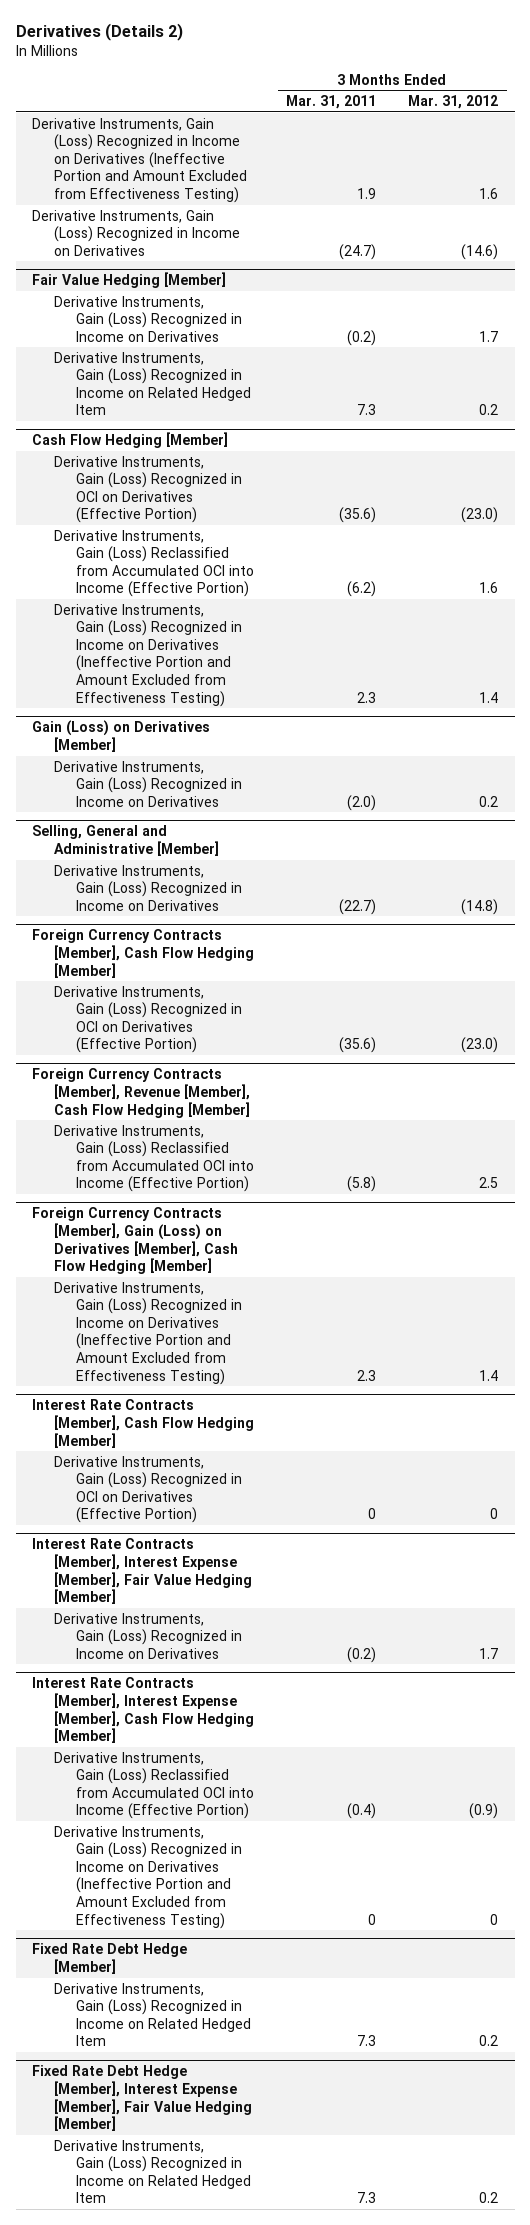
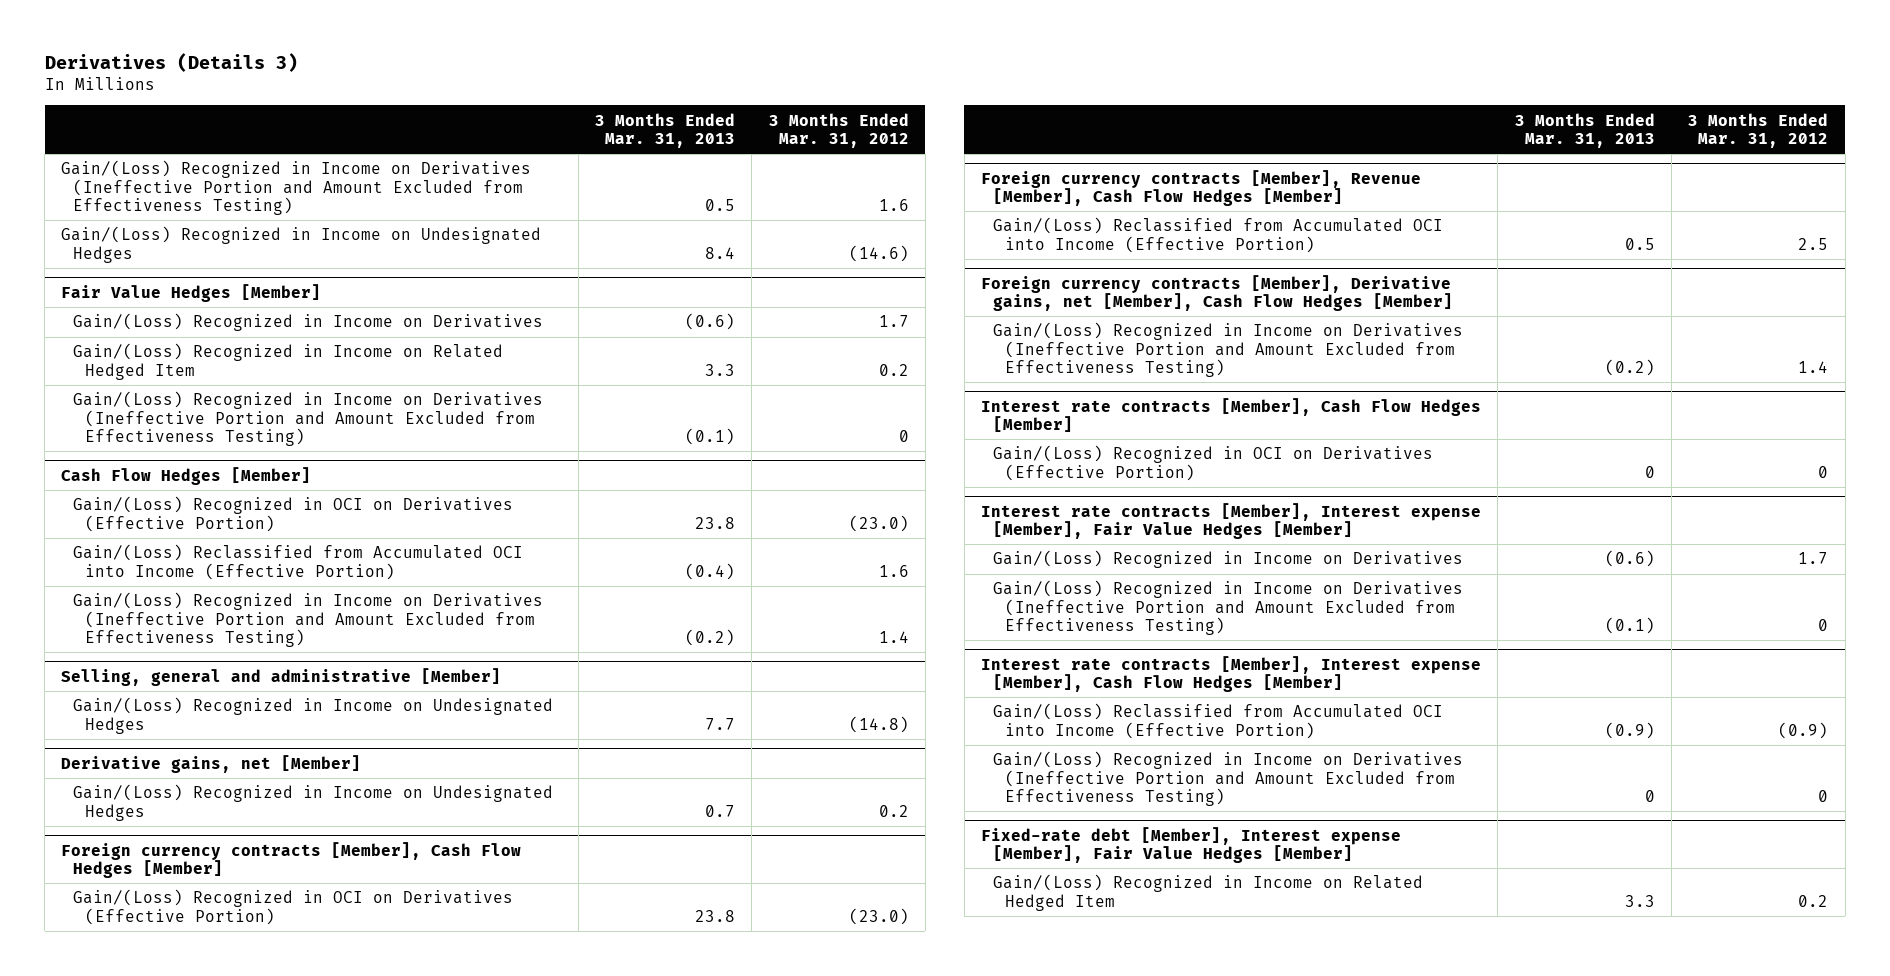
- Derivatives (Details 2)
+ Derivatives (Details 3)
- | 3 Months Ended Mar. 31, 2011 | 3 Months Ended Mar. 31, 2012
+ | 3 Months Ended Mar. 31, 2013 | 3 Months Ended Mar. 31, 2012
- Derivative Instruments, Gain (Loss) Recognized in Income on Derivatives (Ineffective Portion and Amount Excluded from Effectiveness Testing) | 1.9 | 1.6
- Derivative Instruments, Gain (Loss) Recognized in Income on Derivatives | (24.7) | (14.6)
- Fair Value Hedging [Member]
- Derivative Instruments, Gain (Loss) Recognized in Income on Derivatives | (0.2) | 1.7
- Derivative Instruments, Gain (Loss) Recognized in Income on Related Hedged Item | 7.3 | 0.2
- Cash Flow Hedging [Member]
- Derivative Instruments, Gain (Loss) Recognized in OCI on Derivatives (Effective Portion) | (35.6) | (23.0)
- Derivative Instruments, Gain (Loss) Reclassified from Accumulated OCI into Income (Effective Portion) | (6.2) | 1.6
- Derivative Instruments, Gain (Loss) Recognized in Income on Derivatives (Ineffective Portion and Amount Excluded from Effectiveness Testing) | 2.3 | 1.4
- Gain (Loss) on Derivatives [Member]
- Derivative Instruments, Gain (Loss) Recognized in Income on Derivatives | (2.0) | 0.2
- Selling, General and Administrative [Member]
- Derivative Instruments, Gain (Loss) Recognized in Income on Derivatives | (22.7) | (14.8)
- Foreign Currency Contracts [Member], Cash Flow Hedging [Member]
- Derivative Instruments, Gain (Loss) Recognized in OCI on Derivatives (Effective Portion) | (35.6) | (23.0)
- Foreign Currency Contracts [Member], Revenue [Member], Cash Flow Hedging [Member]
- Derivative Instruments, Gain (Loss) Reclassified from Accumulated OCI into Income (Effective Portion) | (5.8) | 2.5
- Foreign Currency Contracts [Member], Gain (Loss) on Derivatives [Member], Cash Flow Hedging [Member]
- Derivative Instruments, Gain (Loss) Recognized in Income on Derivatives (Ineffective Portion and Amount Excluded from Effectiveness Testing) | 2.3 | 1.4
- Interest Rate Contracts [Member], Cash Flow Hedging [Member]
- Derivative Instruments, Gain (Loss) Recognized in OCI on Derivatives (Effective Portion) | 0 | 0
- Interest Rate Contracts [Member], Interest Expense [Member], Fair Value Hedging [Member]
- Derivative Instruments, Gain (Loss) Recognized in Income on Derivatives | (0.2) | 1.7
- Interest Rate Contracts [Member], Interest Expense [Member], Cash Flow Hedging [Member]
- Derivative Instruments, Gain (Loss) Reclassified from Accumulated OCI into Income (Effective Portion) | (0.4) | (0.9)
- Derivative Instruments, Gain (Loss) Recognized in Income on Derivatives (Ineffective Portion and Amount Excluded from Effectiveness Testing) | 0 | 0
- Fixed Rate Debt Hedge [Member]
- Derivative Instruments, Gain (Loss) Recognized in Income on Related Hedged Item | 7.3 | 0.2
- Fixed Rate Debt Hedge [Member], Interest Expense [Member], Fair Value Hedging [Member]
- Derivative Instruments, Gain (Loss) Recognized in Income on Related Hedged Item | 7.3 | 0.2
+ Gain/(Loss) Recognized in Income on Derivatives (Ineffective Portion and Amount Excluded from Effectiveness Testing) | 0.5 | 1.6
+ Gain/(Loss) Recognized in Income on Undesignated Hedges | 8.4 | (14.6)
+ Fair Value Hedges [Member]
+ Gain/(Loss) Recognized in Income on Derivatives | (0.6) | 1.7
+ Gain/(Loss) Recognized in Income on Related Hedged Item | 3.3 | 0.2
+ Gain/(Loss) Recognized in Income on Derivatives (Ineffective Portion and Amount Excluded from Effectiveness Testing) | (0.1) | 0
+ Cash Flow Hedges [Member]
+ Gain/(Loss) Recognized in OCI on Derivatives (Effective Portion) | 23.8 | (23.0)
+ Gain/(Loss) Reclassified from Accumulated OCI into Income (Effective Portion) | (0.4) | 1.6
+ Gain/(Loss) Recognized in Income on Derivatives (Ineffective Portion and Amount Excluded from Effectiveness Testing) | (0.2) | 1.4
+ Selling, general and administrative [Member]
+ Gain/(Loss) Recognized in Income on Undesignated Hedges | 7.7 | (14.8)
+ Derivative gains, net [Member]
+ Gain/(Loss) Recognized in Income on Undesignated Hedges | 0.7 | 0.2
+ Foreign currency contracts [Member], Cash Flow Hedges [Member]
+ Gain/(Loss) Recognized in OCI on Derivatives (Effective Portion) | 23.8 | (23.0)
+ Foreign currency contracts [Member], Revenue [Member], Cash Flow Hedges [Member]
+ Gain/(Loss) Reclassified from Accumulated OCI into Income (Effective Portion) | 0.5 | 2.5
+ Foreign currency contracts [Member], Derivative gains, net [Member], Cash Flow Hedges [Member]
+ Gain/(Loss) Recognized in Income on Derivatives (Ineffective Portion and Amount Excluded from Effectiveness Testing) | (0.2) | 1.4
+ Interest rate contracts [Member], Cash Flow Hedges [Member]
+ Gain/(Loss) Recognized in OCI on Derivatives (Effective Portion) | 0 | 0
+ Interest rate contracts [Member], Interest expense [Member], Fair Value Hedges [Member]
+ Gain/(Loss) Recognized in Income on Derivatives | (0.6) | 1.7
+ Gain/(Loss) Recognized in Income on Derivatives (Ineffective Portion and Amount Excluded from Effectiveness Testing) | (0.1) | 0
+ Interest rate contracts [Member], Interest expense [Member], Cash Flow Hedges [Member]
+ Gain/(Loss) Reclassified from Accumulated OCI into Income (Effective Portion) | (0.9) | (0.9)
+ Gain/(Loss) Recognized in Income on Derivatives (Ineffective Portion and Amount Excluded from Effectiveness Testing) | 0 | 0
+ Fixed-rate debt [Member], Interest expense [Member], Fair Value Hedges [Member]
+ Gain/(Loss) Recognized in Income on Related Hedged Item | 3.3 | 0.2

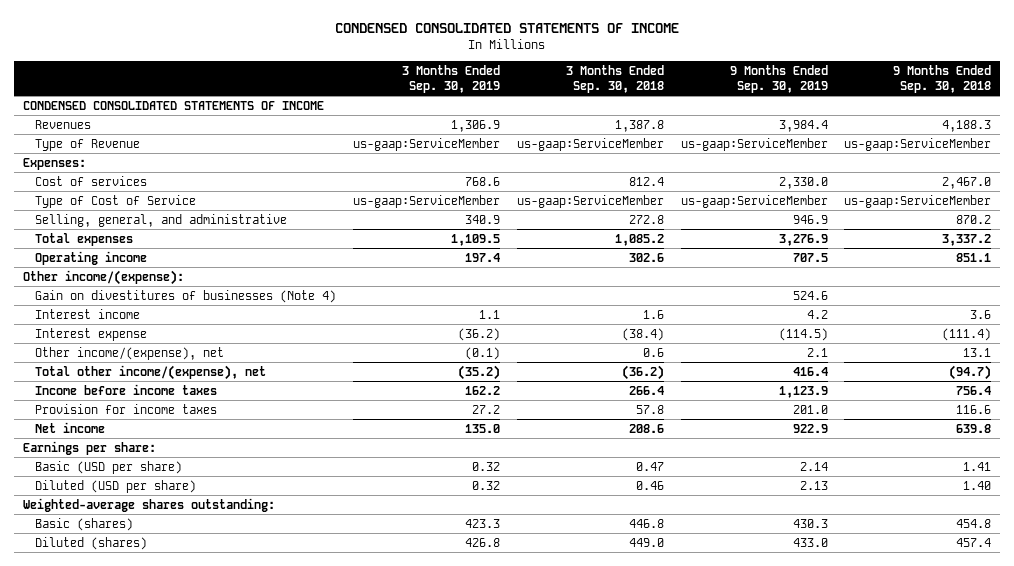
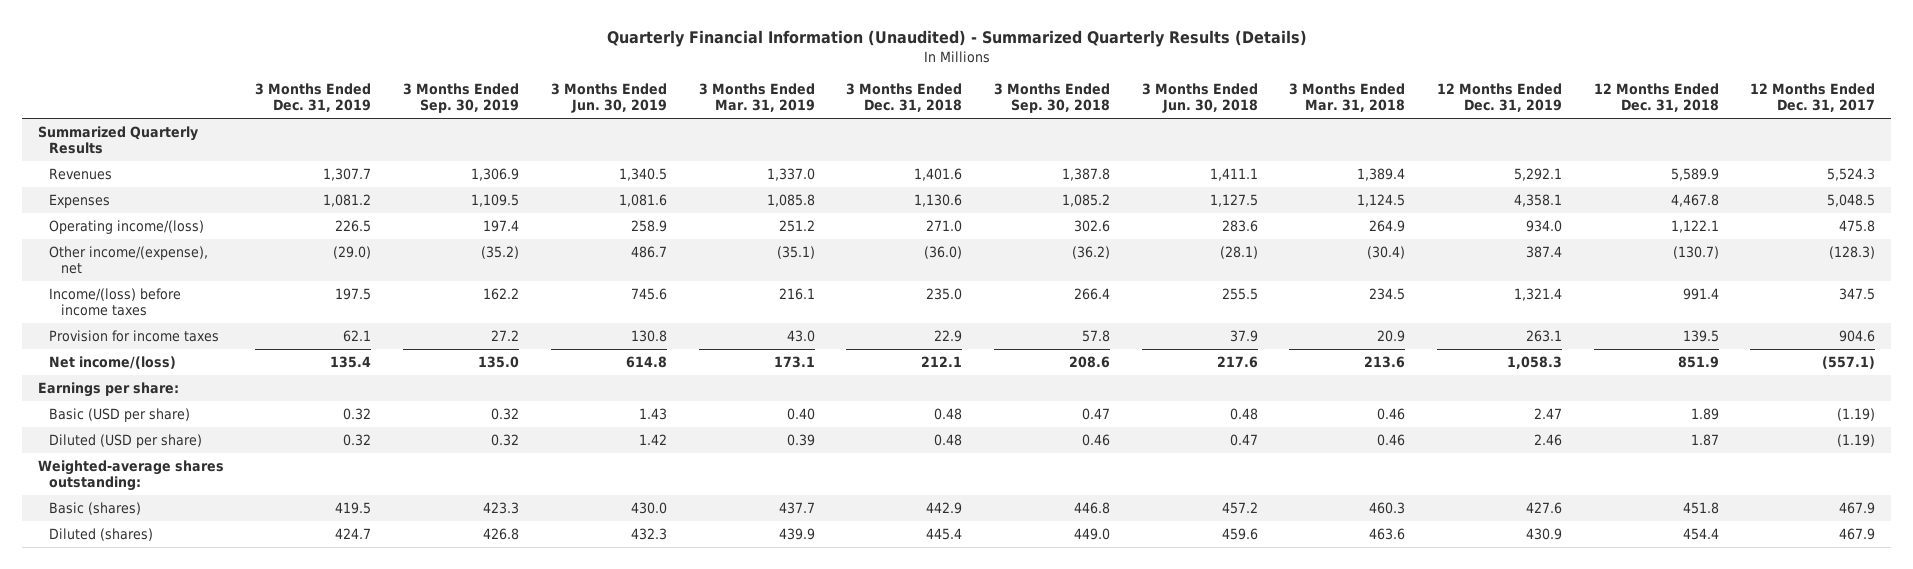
- CONDENSED CONSOLIDATED STATEMENTS OF INCOME
+ Quarterly Financial Information (Unaudited) - Summarized Quarterly Results (Details)
- | 3 Months Ended Sep. 30, 2019 | 3 Months Ended Sep. 30, 2018 | 9 Months Ended Sep. 30, 2019 | 9 Months Ended Sep. 30, 2018
+ | 3 Months Ended Dec. 31, 2019 | 3 Months Ended Sep. 30, 2019 | 3 Months Ended Jun. 30, 2019 | 3 Months Ended Mar. 31, 2019 | 3 Months Ended Dec. 31, 2018 | 3 Months Ended Sep. 30, 2018 | 3 Months Ended Jun. 30, 2018 | 3 Months Ended Mar. 31, 2018 | 12 Months Ended Dec. 31, 2019 | 12 Months Ended Dec. 31, 2018 | 12 Months Ended Dec. 31, 2017
- CONDENSED CONSOLIDATED STATEMENTS OF INCOME
+ Summarized Quarterly Results
- Type of Revenue | us-gaap:ServiceMember | us-gaap:ServiceMember | us-gaap:ServiceMember | us-gaap:ServiceMember
- Expenses:
- Cost of services | 768.6 | 812.4 | 2,330.0 | 2,467.0
- Type of Cost of Service | us-gaap:ServiceMember | us-gaap:ServiceMember | us-gaap:ServiceMember | us-gaap:ServiceMember
- Selling, general, and administrative | 340.9 | 272.8 | 946.9 | 870.2
- Total expenses | 1,109.5 | 1,085.2 | 3,276.9 | 3,337.2
- Operating income | 197.4 | 302.6 | 707.5 | 851.1
- Other income/(expense):
- Gain on divestitures of businesses (Note 4) | | | 524.6 |
- Interest income | 1.1 | 1.6 | 4.2 | 3.6
- Interest expense | (36.2) | (38.4) | (114.5) | (111.4)
- Other income/(expense), net | (0.1) | 0.6 | 2.1 | 13.1
- Total other income/(expense), net | (35.2) | (36.2) | 416.4 | (94.7)
- Income before income taxes | 162.2 | 266.4 | 1,123.9 | 756.4
+ Expenses | 1,081.2 | 1,109.5 | 1,081.6 | 1,085.8 | 1,130.6 | 1,085.2 | 1,127.5 | 1,124.5 | 4,358.1 | 4,467.8 | 5,048.5
+ Operating income/(loss) | 226.5 | 197.4 | 258.9 | 251.2 | 271.0 | 302.6 | 283.6 | 264.9 | 934.0 | 1,122.1 | 475.8
+ Other income/(expense), net | (29.0) | (35.2) | 486.7 | (35.1) | (36.0) | (36.2) | (28.1) | (30.4) | 387.4 | (130.7) | (128.3)
+ Income/(loss) before income taxes | 197.5 | 162.2 | 745.6 | 216.1 | 235.0 | 266.4 | 255.5 | 234.5 | 1,321.4 | 991.4 | 347.5
- Net income | 135.0 | 208.6 | 922.9 | 639.8
+ Net income/(loss) | 135.4 | 135.0 | 614.8 | 173.1 | 212.1 | 208.6 | 217.6 | 213.6 | 1,058.3 | 851.9 | (557.1)

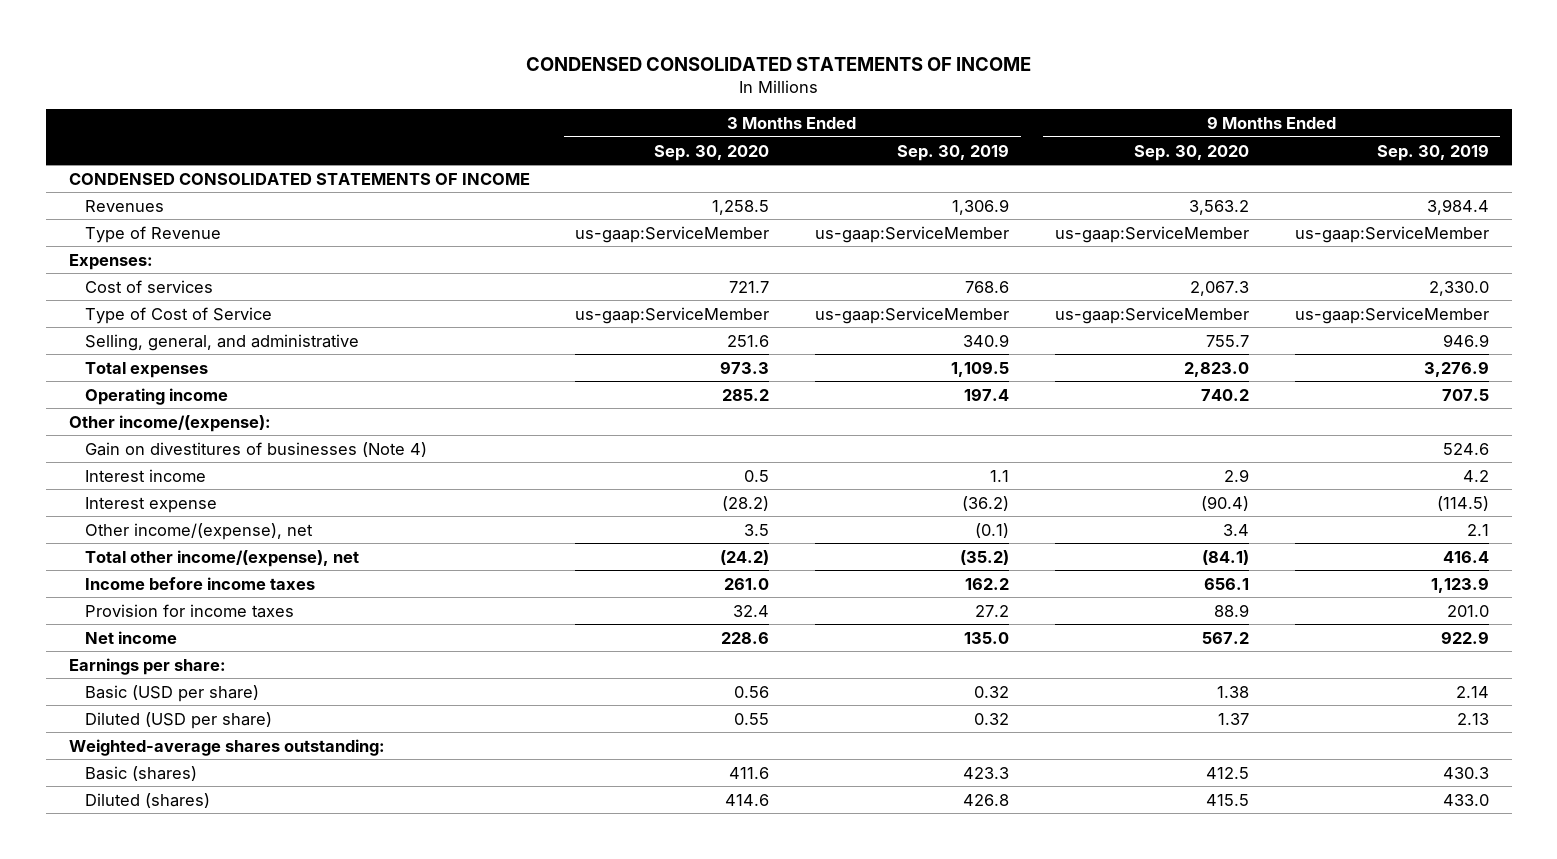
- Quarterly Financial Information (Unaudited) - Summarized Quarterly Results (Details)
+ CONDENSED CONSOLIDATED STATEMENTS OF INCOME
- | 3 Months Ended Dec. 31, 2019 | 3 Months Ended Sep. 30, 2019 | 3 Months Ended Jun. 30, 2019 | 3 Months Ended Mar. 31, 2019 | 3 Months Ended Dec. 31, 2018 | 3 Months Ended Sep. 30, 2018 | 3 Months Ended Jun. 30, 2018 | 3 Months Ended Mar. 31, 2018 | 12 Months Ended Dec. 31, 2019 | 12 Months Ended Dec. 31, 2018 | 12 Months Ended Dec. 31, 2017
+ | 3 Months Ended Sep. 30, 2020 | 3 Months Ended Sep. 30, 2019 | 9 Months Ended Sep. 30, 2020 | 9 Months Ended Sep. 30, 2019
- Summarized Quarterly Results
+ CONDENSED CONSOLIDATED STATEMENTS OF INCOME
- Expenses | 1,081.2 | 1,109.5 | 1,081.6 | 1,085.8 | 1,130.6 | 1,085.2 | 1,127.5 | 1,124.5 | 4,358.1 | 4,467.8 | 5,048.5
- Operating income/(loss) | 226.5 | 197.4 | 258.9 | 251.2 | 271.0 | 302.6 | 283.6 | 264.9 | 934.0 | 1,122.1 | 475.8
- Other income/(expense), net | (29.0) | (35.2) | 486.7 | (35.1) | (36.0) | (36.2) | (28.1) | (30.4) | 387.4 | (130.7) | (128.3)
- Income/(loss) before income taxes | 197.5 | 162.2 | 745.6 | 216.1 | 235.0 | 266.4 | 255.5 | 234.5 | 1,321.4 | 991.4 | 347.5
+ Type of Revenue | us-gaap:ServiceMember | us-gaap:ServiceMember | us-gaap:ServiceMember | us-gaap:ServiceMember
+ Expenses:
+ Cost of services | 721.7 | 768.6 | 2,067.3 | 2,330.0
+ Type of Cost of Service | us-gaap:ServiceMember | us-gaap:ServiceMember | us-gaap:ServiceMember | us-gaap:ServiceMember
+ Selling, general, and administrative | 251.6 | 340.9 | 755.7 | 946.9
+ Total expenses | 973.3 | 1,109.5 | 2,823.0 | 3,276.9
+ Operating income | 285.2 | 197.4 | 740.2 | 707.5
+ Other income/(expense):
+ Gain on divestitures of businesses (Note 4) | | | | 524.6
+ Interest income | 0.5 | 1.1 | 2.9 | 4.2
+ Interest expense | (28.2) | (36.2) | (90.4) | (114.5)
+ Other income/(expense), net | 3.5 | (0.1) | 3.4 | 2.1
+ Total other income/(expense), net | (24.2) | (35.2) | (84.1) | 416.4
+ Income before income taxes | 261.0 | 162.2 | 656.1 | 1,123.9
- Net income/(loss) | 135.4 | 135.0 | 614.8 | 173.1 | 212.1 | 208.6 | 217.6 | 213.6 | 1,058.3 | 851.9 | (557.1)
+ Net income | 228.6 | 135.0 | 567.2 | 922.9

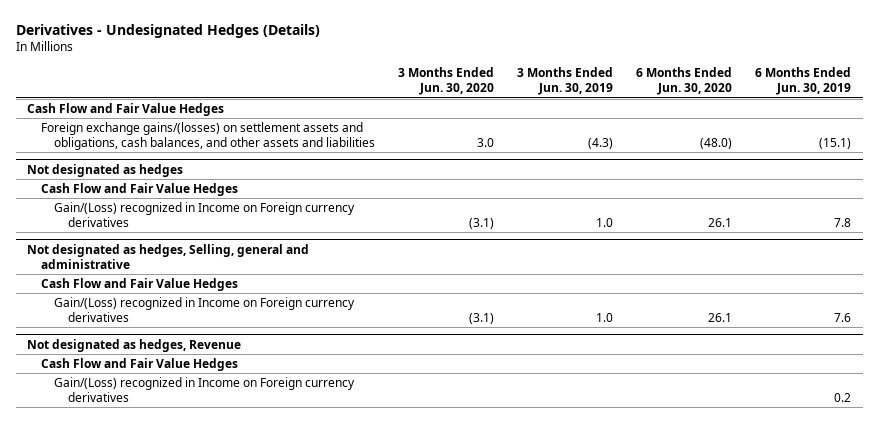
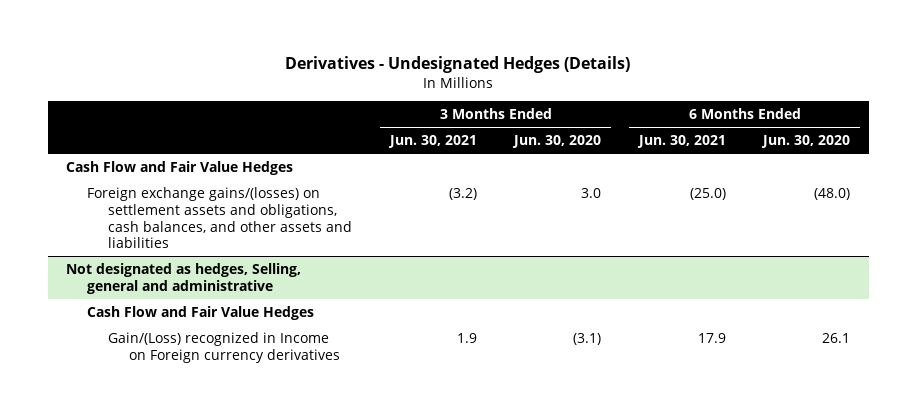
- | 3 Months Ended Jun. 30, 2020 | 3 Months Ended Jun. 30, 2019 | 6 Months Ended Jun. 30, 2020 | 6 Months Ended Jun. 30, 2019
+ | 3 Months Ended Jun. 30, 2021 | 3 Months Ended Jun. 30, 2020 | 6 Months Ended Jun. 30, 2021 | 6 Months Ended Jun. 30, 2020
- Not designated as hedges
- Cash Flow and Fair Value Hedges
- Gain/(Loss) recognized in Income on Foreign currency derivatives | (3.1) | 1.0 | 26.1 | 7.8
- Not designated as hedges, Revenue
- Cash Flow and Fair Value Hedges
- Gain/(Loss) recognized in Income on Foreign currency derivatives | | | | 0.2

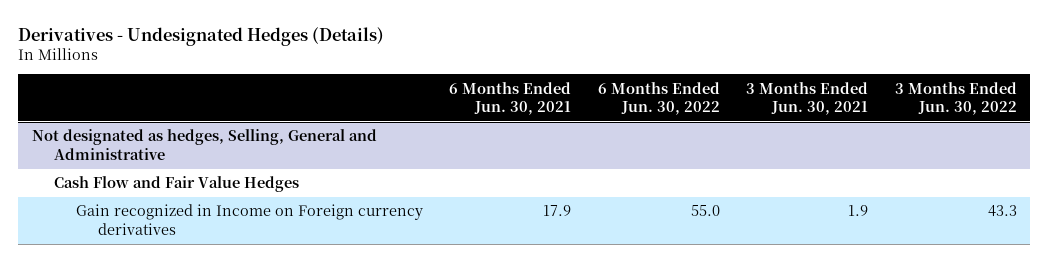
- | 3 Months Ended Jun. 30, 2021 | 3 Months Ended Jun. 30, 2020 | 6 Months Ended Jun. 30, 2021 | 6 Months Ended Jun. 30, 2020
+ | 6 Months Ended Jun. 30, 2021 | 6 Months Ended Jun. 30, 2022 | 3 Months Ended Jun. 30, 2021 | 3 Months Ended Jun. 30, 2022
- Cash Flow and Fair Value Hedges
- Foreign exchange gains/(losses) on settlement assets and obligations, cash balances, and other assets and liabilities | (3.2) | 3.0 | (25.0) | (48.0)
- Not designated as hedges, Selling, general and administrative
+ Not designated as hedges, Selling, General and Administrative
- Gain/(Loss) recognized in Income on Foreign currency derivatives | 1.9 | (3.1) | 17.9 | 26.1
+ Gain recognized in Income on Foreign currency derivatives | 17.9 | 55.0 | 1.9 | 43.3

